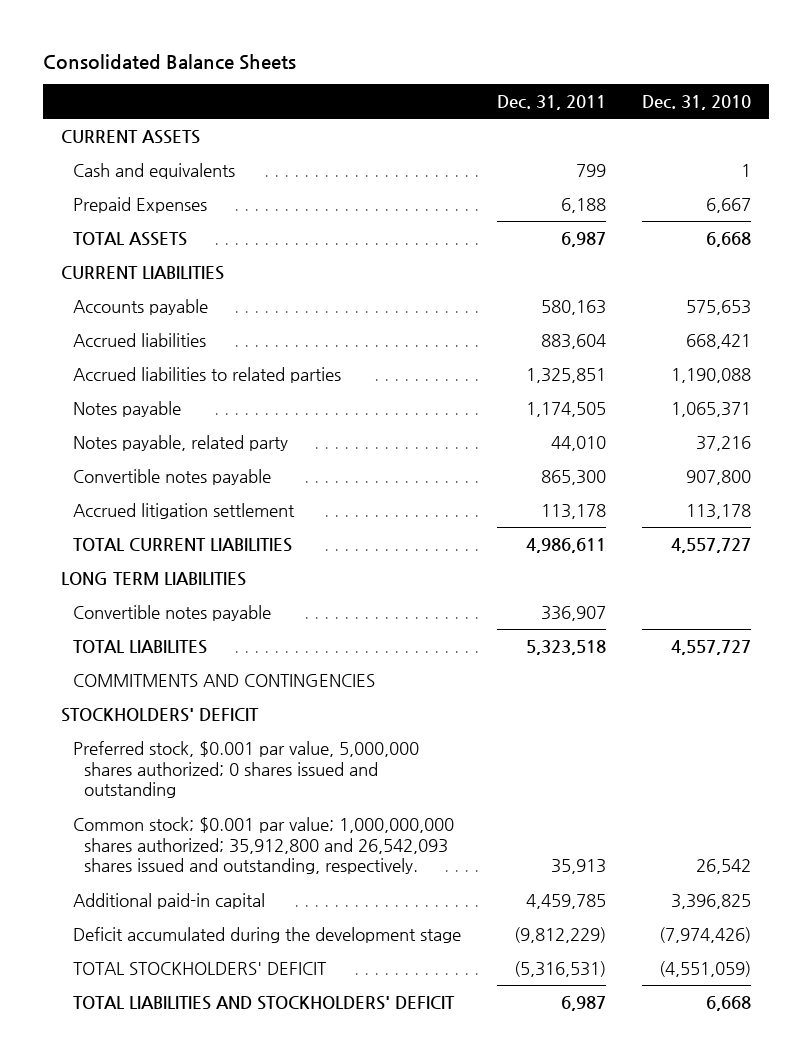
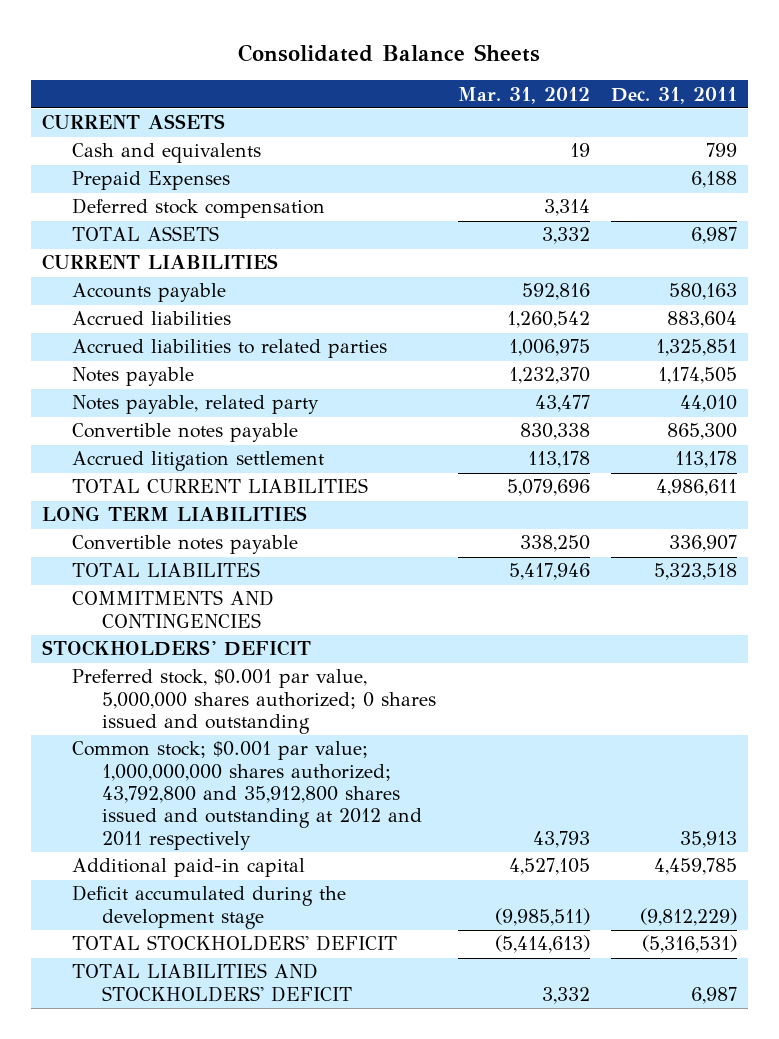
- | Dec. 31, 2011 | Dec. 31, 2010
+ | Mar. 31, 2012 | Dec. 31, 2011
+ Deferred stock compensation | 3,314 |
- Common stock; $0.001 par value; 1,000,000,000 shares authorized; 35,912,800 and 26,542,093 shares issued and outstanding, respectively. | 35,913 | 26,542
+ Common stock; $0.001 par value; 1,000,000,000 shares authorized; 43,792,800 and 35,912,800 shares issued and outstanding at 2012 and 2011 respectively | 43,793 | 35,913

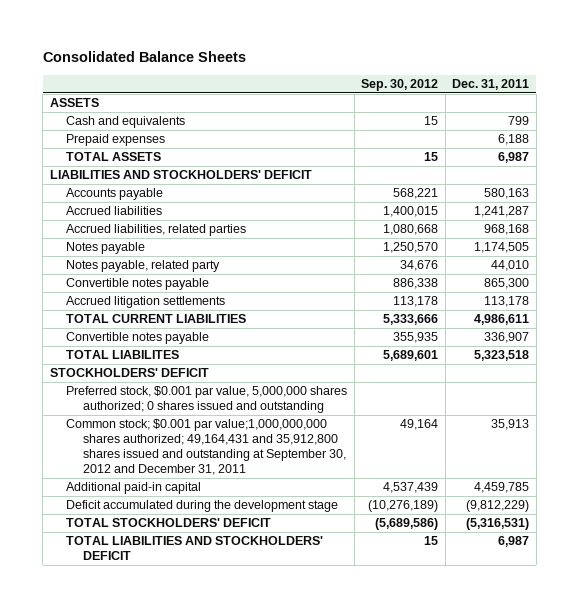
- | Mar. 31, 2012 | Dec. 31, 2011
+ | Sep. 30, 2012 | Dec. 31, 2011
- CURRENT ASSETS
+ ASSETS
- Prepaid Expenses | | 6,188
- Deferred stock compensation | 3,314 |
+ Prepaid expenses | | 6,188
- CURRENT LIABILITIES
+ LIABILITIES AND STOCKHOLDERS' DEFICIT
- Accrued liabilities | 1,260,542 | 883,604
- Accrued liabilities to related parties | 1,006,975 | 1,325,851
+ Accrued liabilities | 1,400,015 | 1,241,287
+ Accrued liabilities, related parties | 1,080,668 | 968,168
- Accrued litigation settlement | 113,178 | 113,178
+ Accrued litigation settlements | 113,178 | 113,178
- LONG TERM LIABILITIES
- COMMITMENTS AND CONTINGENCIES
- Common stock; $0.001 par value; 1,000,000,000 shares authorized; 43,792,800 and 35,912,800 shares issued and outstanding at 2012 and 2011 respectively | 43,793 | 35,913
+ Common stock; $0.001 par value;1,000,000,000 shares authorized; 49,164,431 and 35,912,800 shares issued and outstanding at September 30, 2012 and December 31, 2011 | 49,164 | 35,913

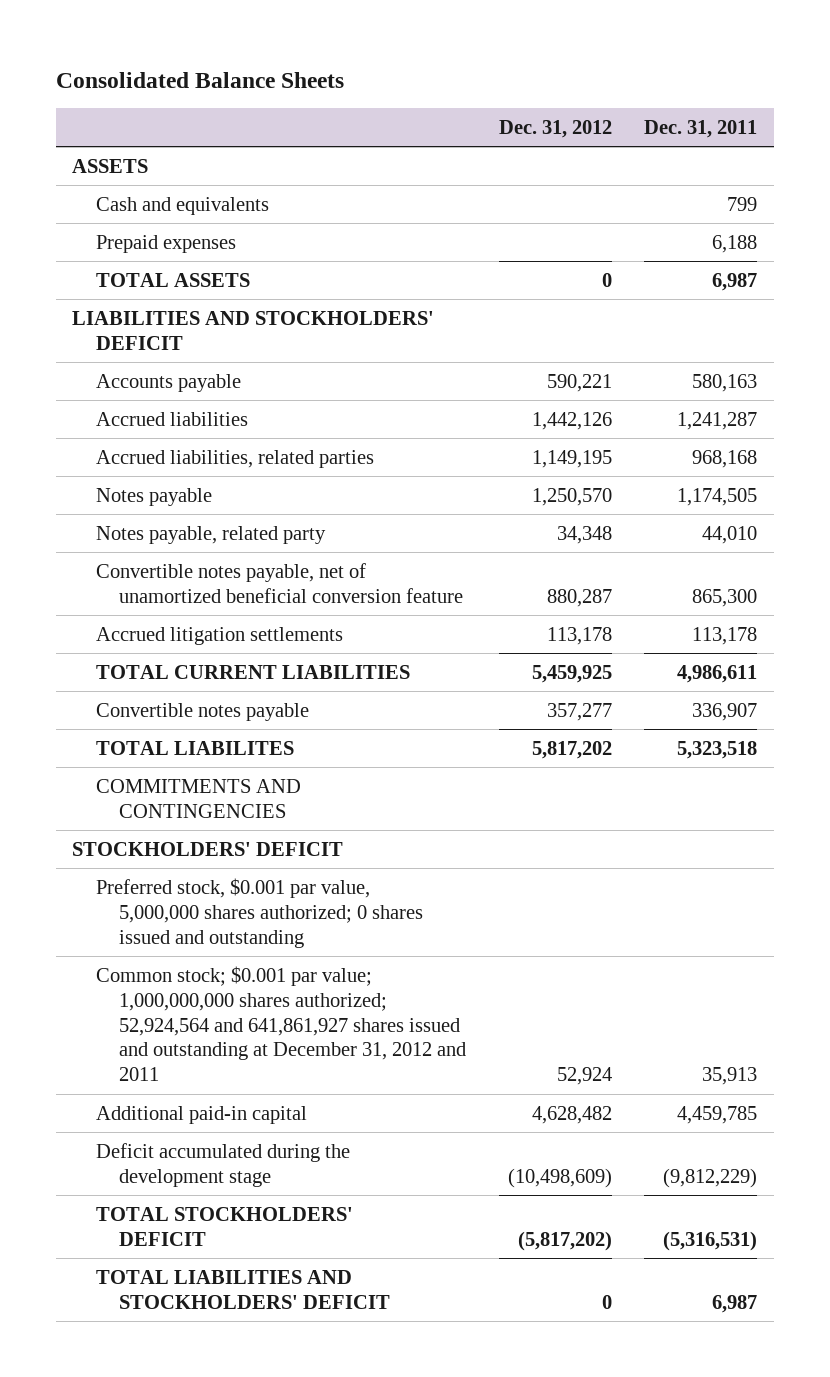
- | Sep. 30, 2012 | Dec. 31, 2011
+ | Dec. 31, 2012 | Dec. 31, 2011
- Convertible notes payable | 886,338 | 865,300
+ Convertible notes payable, net of unamortized beneficial conversion feature | 880,287 | 865,300
+ COMMITMENTS AND CONTINGENCIES
- Common stock; $0.001 par value;1,000,000,000 shares authorized; 49,164,431 and 35,912,800 shares issued and outstanding at September 30, 2012 and December 31, 2011 | 49,164 | 35,913
+ Common stock; $0.001 par value; 1,000,000,000 shares authorized; 52,924,564 and 641,861,927 shares issued and outstanding at December 31, 2012 and 2011 | 52,924 | 35,913

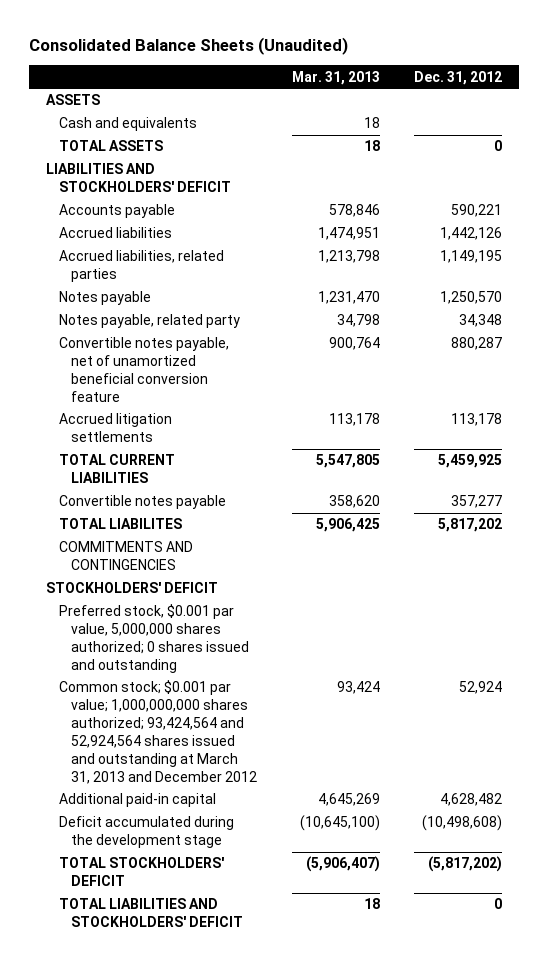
- Consolidated Balance Sheets
+ Consolidated Balance Sheets (Unaudited)
- | Dec. 31, 2012 | Dec. 31, 2011
+ | Mar. 31, 2013 | Dec. 31, 2012
- Prepaid expenses | | 6,188
- Common stock; $0.001 par value; 1,000,000,000 shares authorized; 52,924,564 and 641,861,927 shares issued and outstanding at December 31, 2012 and 2011 | 52,924 | 35,913
+ Common stock; $0.001 par value; 1,000,000,000 shares authorized; 93,424,564 and 52,924,564 shares issued and outstanding at March 31, 2013 and December 2012 | 93,424 | 52,924
- Deficit accumulated during the development stage | (10,498,609) | (9,812,229)
+ Deficit accumulated during the development stage | (10,645,100) | (10,498,608)

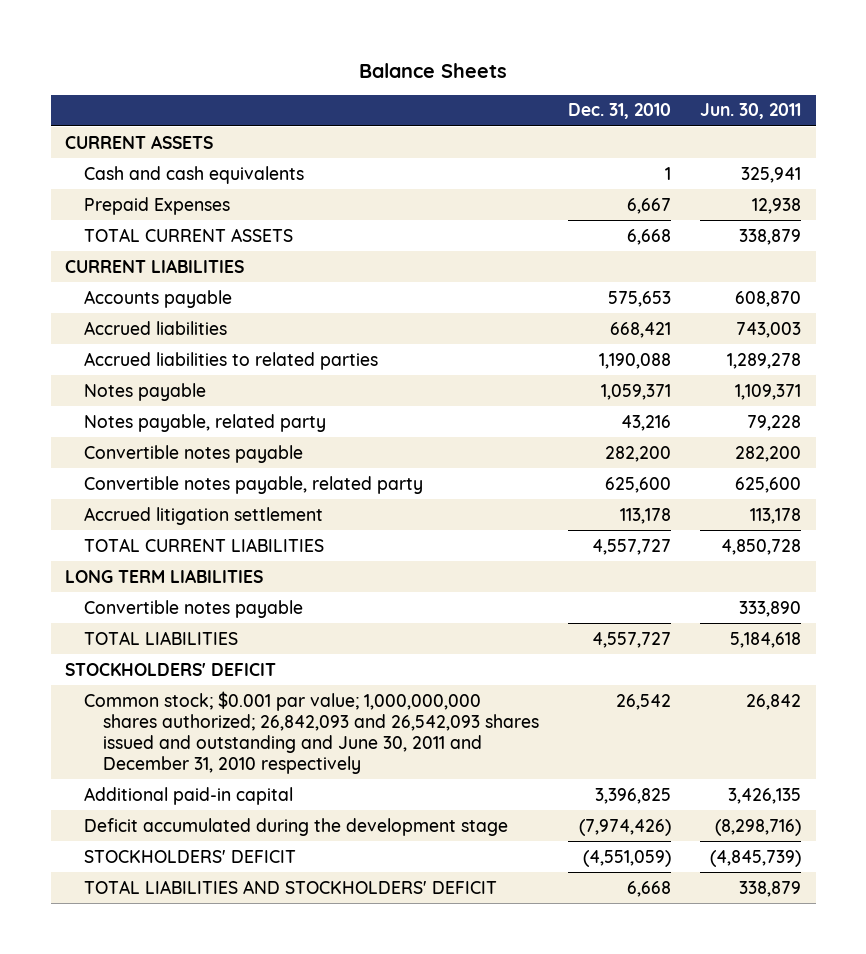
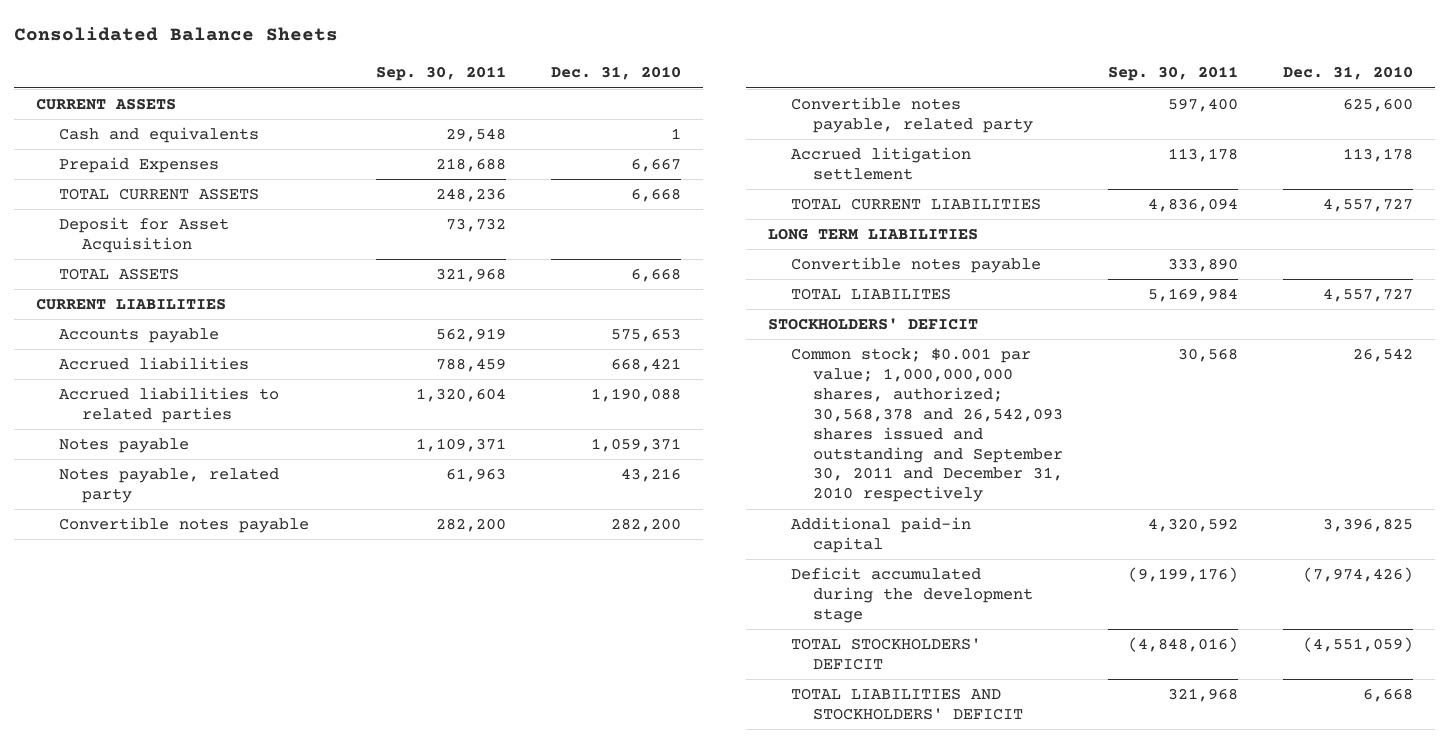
- Balance Sheets
+ Consolidated Balance Sheets
- | Dec. 31, 2010 | Jun. 30, 2011
+ | Sep. 30, 2011 | Dec. 31, 2010
- Cash and cash equivalents | 1 | 325,941
+ Cash and equivalents | 29,548 | 1
+ Deposit for Asset Acquisition | 73,732 |
+ TOTAL ASSETS | 321,968 | 6,668
- TOTAL LIABILITIES | 4,557,727 | 5,184,618
+ TOTAL LIABILITES | 5,169,984 | 4,557,727
- Common stock; $0.001 par value; 1,000,000,000 shares authorized; 26,842,093 and 26,542,093 shares issued and outstanding and June 30, 2011 and December 31, 2010 respectively | 26,542 | 26,842
+ Common stock; $0.001 par value; 1,000,000,000 shares, authorized; 30,568,378 and 26,542,093 shares issued and outstanding and September 30, 2011 and December 31, 2010 respectively | 30,568 | 26,542
- STOCKHOLDERS' DEFICIT | (4,551,059) | (4,845,739)
+ TOTAL STOCKHOLDERS' DEFICIT | (4,848,016) | (4,551,059)

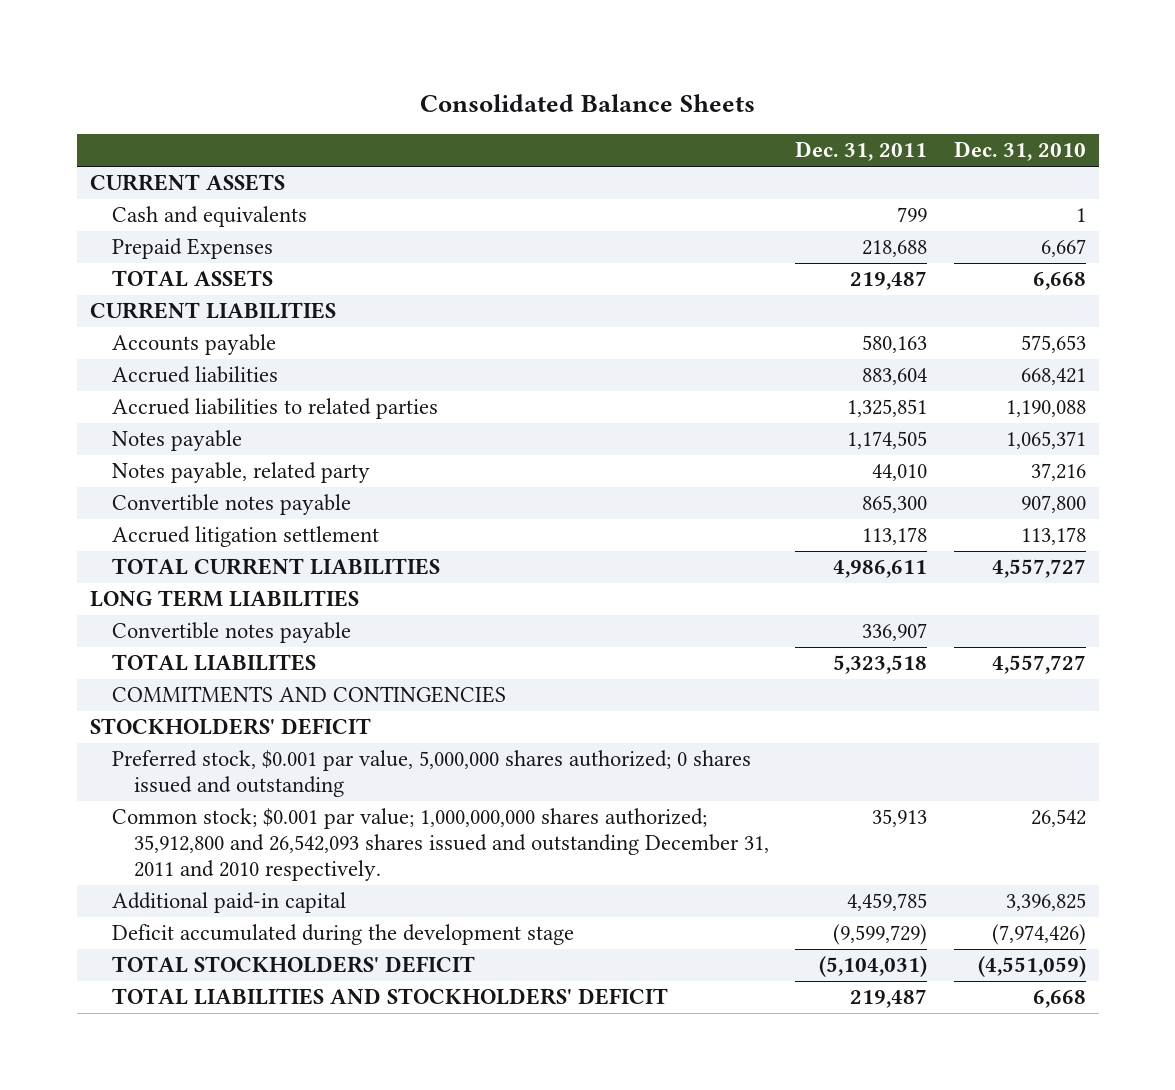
- | Sep. 30, 2011 | Dec. 31, 2010
+ | Dec. 31, 2011 | Dec. 31, 2010
- TOTAL CURRENT ASSETS | 248,236 | 6,668
- Deposit for Asset Acquisition | 73,732 |
- Notes payable | 1,109,371 | 1,059,371
- Notes payable, related party | 61,963 | 43,216
- Convertible notes payable | 282,200 | 282,200
- Convertible notes payable, related party | 597,400 | 625,600
+ Notes payable | 1,174,505 | 1,065,371
+ Notes payable, related party | 44,010 | 37,216
+ Convertible notes payable | 865,300 | 907,800
+ COMMITMENTS AND CONTINGENCIES
- Common stock; $0.001 par value; 1,000,000,000 shares, authorized; 30,568,378 and 26,542,093 shares issued and outstanding and September 30, 2011 and December 31, 2010 respectively | 30,568 | 26,542
+ Preferred stock, $0.001 par value, 5,000,000 shares authorized; 0 shares issued and outstanding
+ Common stock; $0.001 par value; 1,000,000,000 shares authorized; 35,912,800 and 26,542,093 shares issued and outstanding December 31, 2011 and 2010 respectively. | 35,913 | 26,542

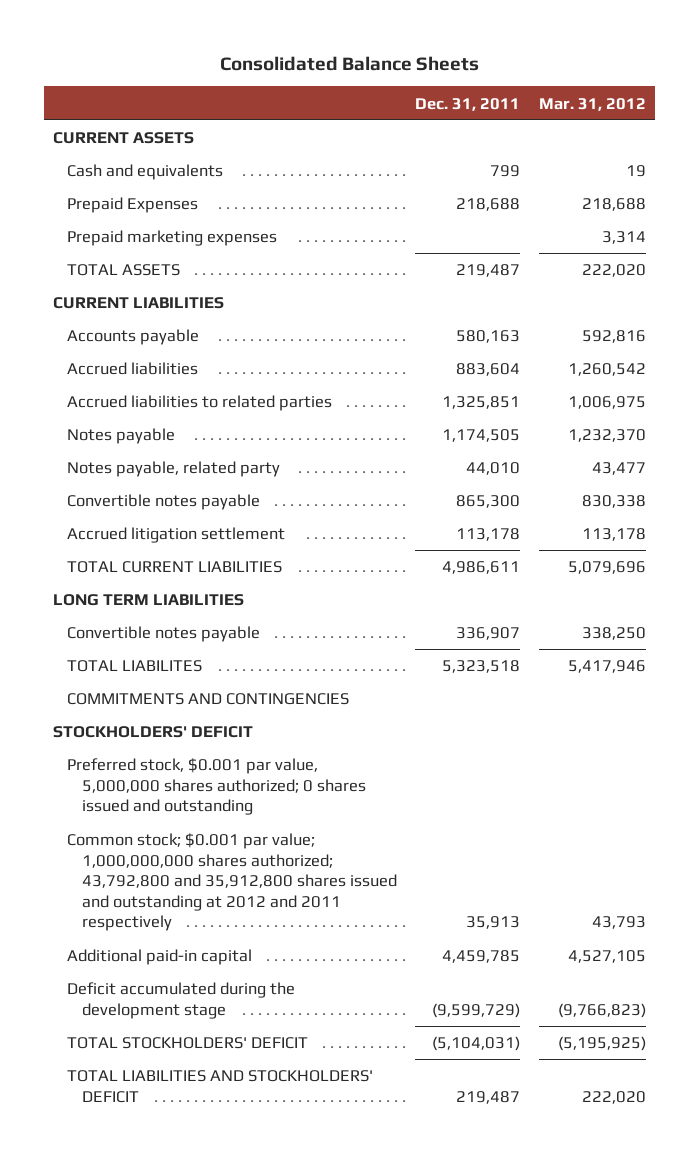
- | Dec. 31, 2011 | Dec. 31, 2010
+ | Dec. 31, 2011 | Mar. 31, 2012
+ Prepaid marketing expenses | | 3,314
- Common stock; $0.001 par value; 1,000,000,000 shares authorized; 35,912,800 and 26,542,093 shares issued and outstanding December 31, 2011 and 2010 respectively. | 35,913 | 26,542
+ Common stock; $0.001 par value; 1,000,000,000 shares authorized; 43,792,800 and 35,912,800 shares issued and outstanding at 2012 and 2011 respectively | 35,913 | 43,793

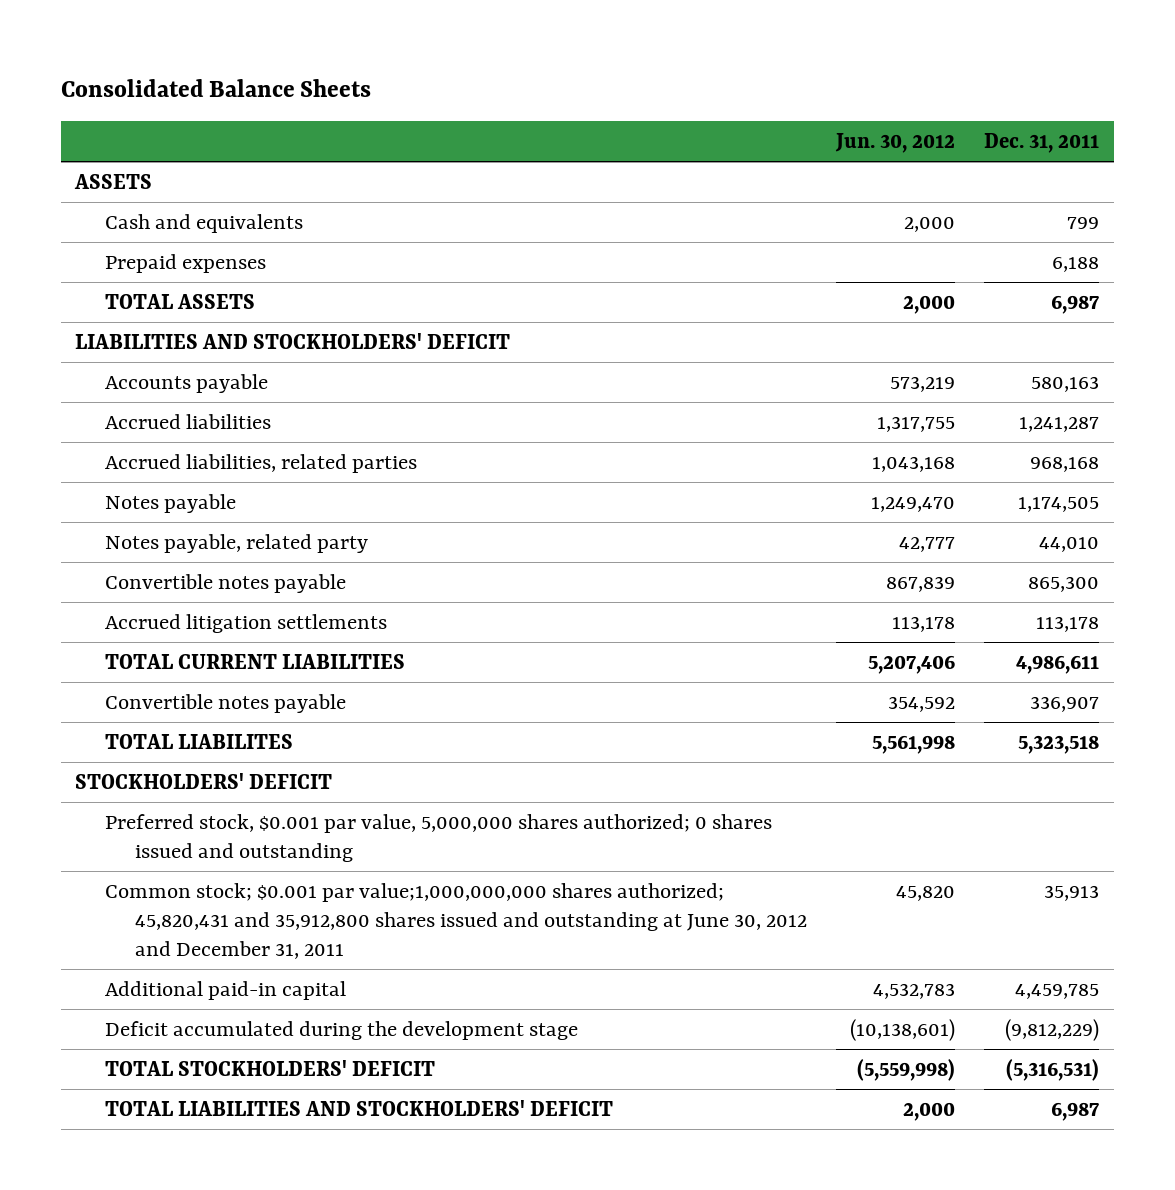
- | Dec. 31, 2011 | Mar. 31, 2012
+ | Jun. 30, 2012 | Dec. 31, 2011
- CURRENT ASSETS
+ ASSETS
- Prepaid Expenses | 218,688 | 218,688
- Prepaid marketing expenses | | 3,314
- TOTAL ASSETS | 219,487 | 222,020
- CURRENT LIABILITIES
+ Prepaid expenses | | 6,188
+ TOTAL ASSETS | 2,000 | 6,987
+ LIABILITIES AND STOCKHOLDERS' DEFICIT
- Accrued liabilities | 883,604 | 1,260,542
- Accrued liabilities to related parties | 1,325,851 | 1,006,975
+ Accrued liabilities | 1,317,755 | 1,241,287
+ Accrued liabilities, related parties | 1,043,168 | 968,168
- Accrued litigation settlement | 113,178 | 113,178
+ Accrued litigation settlements | 113,178 | 113,178
- LONG TERM LIABILITIES
- COMMITMENTS AND CONTINGENCIES
- Common stock; $0.001 par value; 1,000,000,000 shares authorized; 43,792,800 and 35,912,800 shares issued and outstanding at 2012 and 2011 respectively | 35,913 | 43,793
+ Common stock; $0.001 par value;1,000,000,000 shares authorized; 45,820,431 and 35,912,800 shares issued and outstanding at June 30, 2012 and December 31, 2011 | 45,820 | 35,913
- Deficit accumulated during the development stage | (9,599,729) | (9,766,823)
- TOTAL STOCKHOLDERS' DEFICIT | (5,104,031) | (5,195,925)
- TOTAL LIABILITIES AND STOCKHOLDERS' DEFICIT | 219,487 | 222,020
+ Deficit accumulated during the development stage | (10,138,601) | (9,812,229)
+ TOTAL STOCKHOLDERS' DEFICIT | (5,559,998) | (5,316,531)
+ TOTAL LIABILITIES AND STOCKHOLDERS' DEFICIT | 2,000 | 6,987

